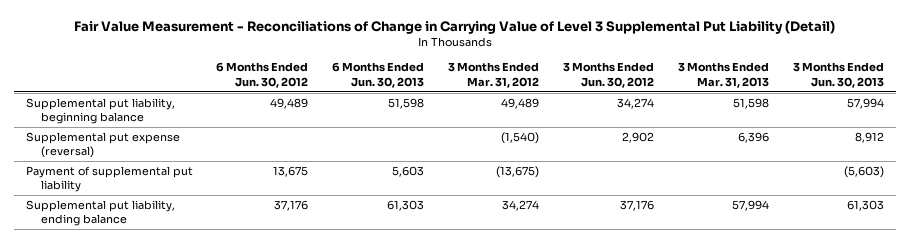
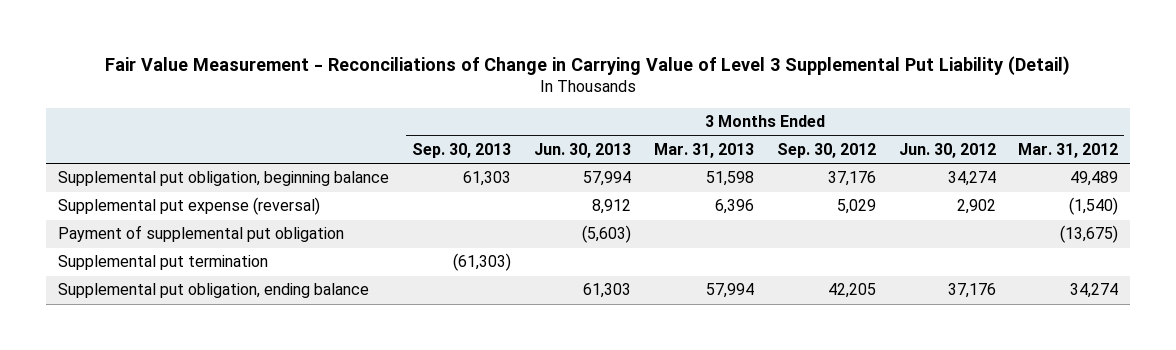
- | 6 Months Ended Jun. 30, 2012 | 6 Months Ended Jun. 30, 2013 | 3 Months Ended Mar. 31, 2012 | 3 Months Ended Jun. 30, 2012 | 3 Months Ended Mar. 31, 2013 | 3 Months Ended Jun. 30, 2013
+ | 3 Months Ended Sep. 30, 2013 | 3 Months Ended Jun. 30, 2013 | 3 Months Ended Mar. 31, 2013 | 3 Months Ended Sep. 30, 2012 | 3 Months Ended Jun. 30, 2012 | 3 Months Ended Mar. 31, 2012
- Supplemental put liability, beginning balance | 49,489 | 51,598 | 49,489 | 34,274 | 51,598 | 57,994
+ Supplemental put obligation, beginning balance | 61,303 | 57,994 | 51,598 | 37,176 | 34,274 | 49,489
- Payment of supplemental put liability | 13,675 | 5,603 | (13,675) | | | (5,603)
- Supplemental put liability, ending balance | 37,176 | 61,303 | 34,274 | 37,176 | 57,994 | 61,303
+ Payment of supplemental put obligation | | (5,603) | | | | (13,675)
+ Supplemental put termination | (61,303) | | | | |
+ Supplemental put obligation, ending balance | | 61,303 | 57,994 | 42,205 | 37,176 | 34,274

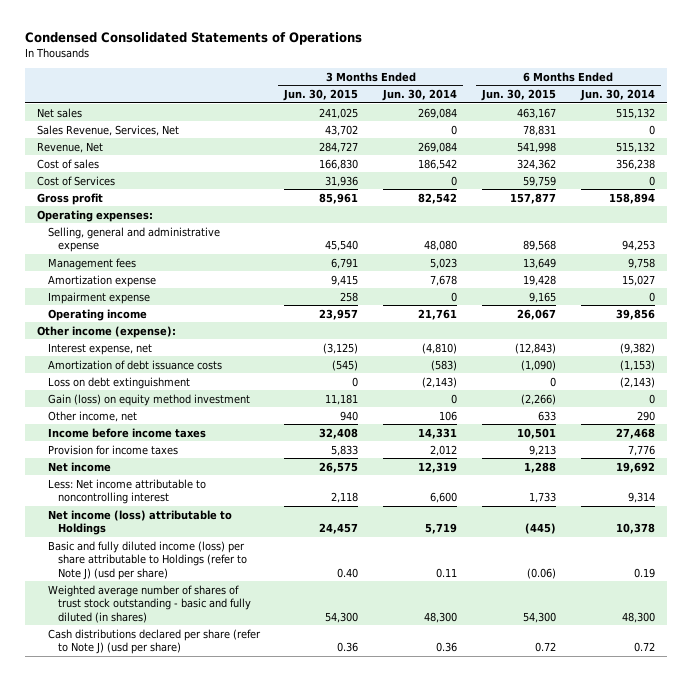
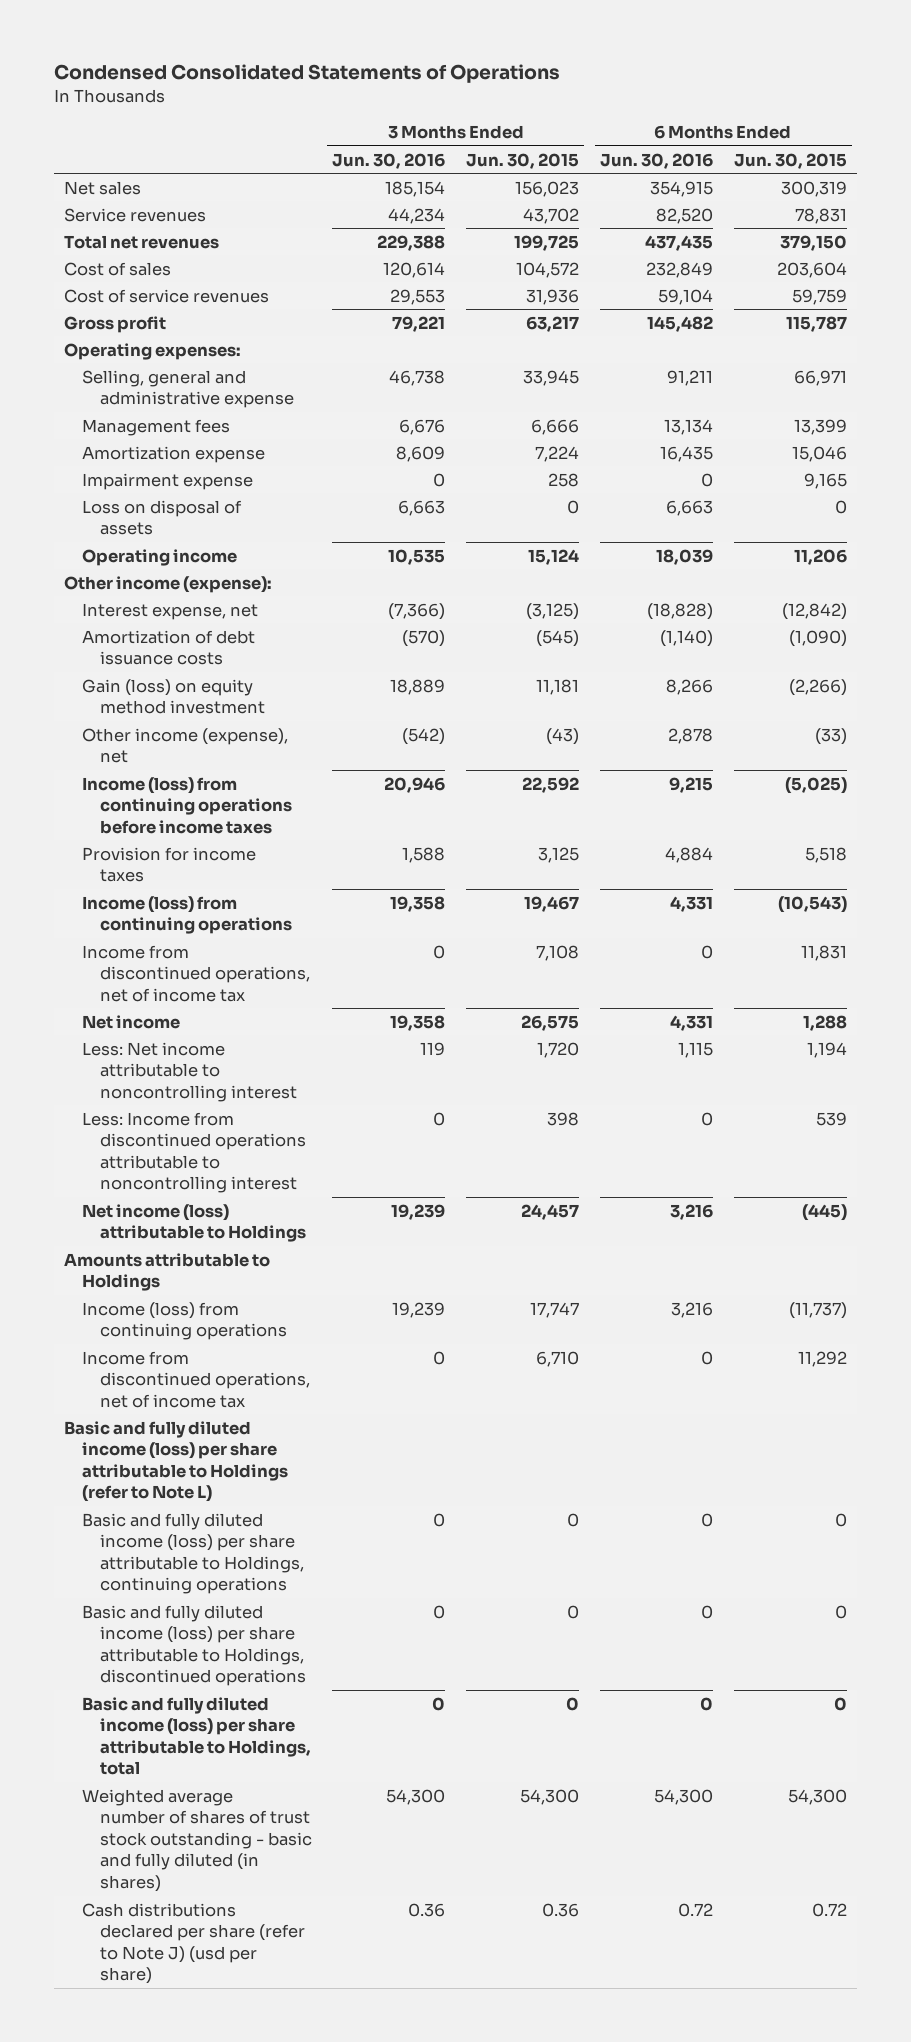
- | 3 Months Ended Jun. 30, 2015 | 3 Months Ended Jun. 30, 2014 | 6 Months Ended Jun. 30, 2015 | 6 Months Ended Jun. 30, 2014
+ | 3 Months Ended Jun. 30, 2016 | 3 Months Ended Jun. 30, 2015 | 6 Months Ended Jun. 30, 2016 | 6 Months Ended Jun. 30, 2015
- Net sales | 241,025 | 269,084 | 463,167 | 515,132
- Sales Revenue, Services, Net | 43,702 | 0 | 78,831 | 0
- Revenue, Net | 284,727 | 269,084 | 541,998 | 515,132
- Cost of sales | 166,830 | 186,542 | 324,362 | 356,238
- Cost of Services | 31,936 | 0 | 59,759 | 0
- Gross profit | 85,961 | 82,542 | 157,877 | 158,894
+ Net sales | 185,154 | 156,023 | 354,915 | 300,319
+ Service revenues | 44,234 | 43,702 | 82,520 | 78,831
+ Total net revenues | 229,388 | 199,725 | 437,435 | 379,150
+ Cost of sales | 120,614 | 104,572 | 232,849 | 203,604
+ Cost of service revenues | 29,553 | 31,936 | 59,104 | 59,759
+ Gross profit | 79,221 | 63,217 | 145,482 | 115,787
- Selling, general and administrative expense | 45,540 | 48,080 | 89,568 | 94,253
- Management fees | 6,791 | 5,023 | 13,649 | 9,758
- Amortization expense | 9,415 | 7,678 | 19,428 | 15,027
+ Selling, general and administrative expense | 46,738 | 33,945 | 91,211 | 66,971
+ Management fees | 6,676 | 6,666 | 13,134 | 13,399
+ Amortization expense | 8,609 | 7,224 | 16,435 | 15,046
- Operating income | 23,957 | 21,761 | 26,067 | 39,856
+ Loss on disposal of assets | 6,663 | 0 | 6,663 | 0
+ Operating income | 10,535 | 15,124 | 18,039 | 11,206
- Interest expense, net | (3,125) | (4,810) | (12,843) | (9,382)
+ Interest expense, net | (7,366) | (3,125) | (18,828) | (12,842)
- Loss on debt extinguishment | 0 | (2,143) | 0 | (2,143)
- Other income, net | 940 | 106 | 633 | 290
- Income before income taxes | 32,408 | 14,331 | 10,501 | 27,468
- Provision for income taxes | 5,833 | 2,012 | 9,213 | 7,776
+ Other income (expense), net | (542) | (43) | 2,878 | (33)
+ Income (loss) from continuing operations before income taxes | 20,946 | 22,592 | 9,215 | (5,025)
+ Provision for income taxes | 1,588 | 3,125 | 4,884 | 5,518
+ Income (loss) from continuing operations | 19,358 | 19,467 | 4,331 | (10,543)
+ Income from discontinued operations, net of income tax | 0 | 7,108 | 0 | 11,831
- Less: Net income attributable to noncontrolling interest | 2,118 | 6,600 | 1,733 | 9,314
+ Less: Net income attributable to noncontrolling interest | 119 | 1,720 | 1,115 | 1,194
+ Less: Income from discontinued operations attributable to noncontrolling interest | 0 | 398 | 0 | 539
- Basic and fully diluted income (loss) per share attributable to Holdings (refer to Note J) (usd per share) | 0.40 | 0.11 | (0.06) | 0.19
+ Amounts attributable to Holdings
+ Income (loss) from continuing operations | 19,239 | 17,747 | 3,216 | (11,737)
+ Income from discontinued operations, net of income tax | 0 | 6,710 | 0 | 11,292
+ Basic and fully diluted income (loss) per share attributable to Holdings (refer to Note L)
+ Basic and fully diluted income (loss) per share attributable to Holdings, continuing operations | 0 | 0 | 0 | 0
+ Basic and fully diluted income (loss) per share attributable to Holdings, discontinued operations | 0 | 0 | 0 | 0
+ Basic and fully diluted income (loss) per share attributable to Holdings, total | 0 | 0 | 0 | 0

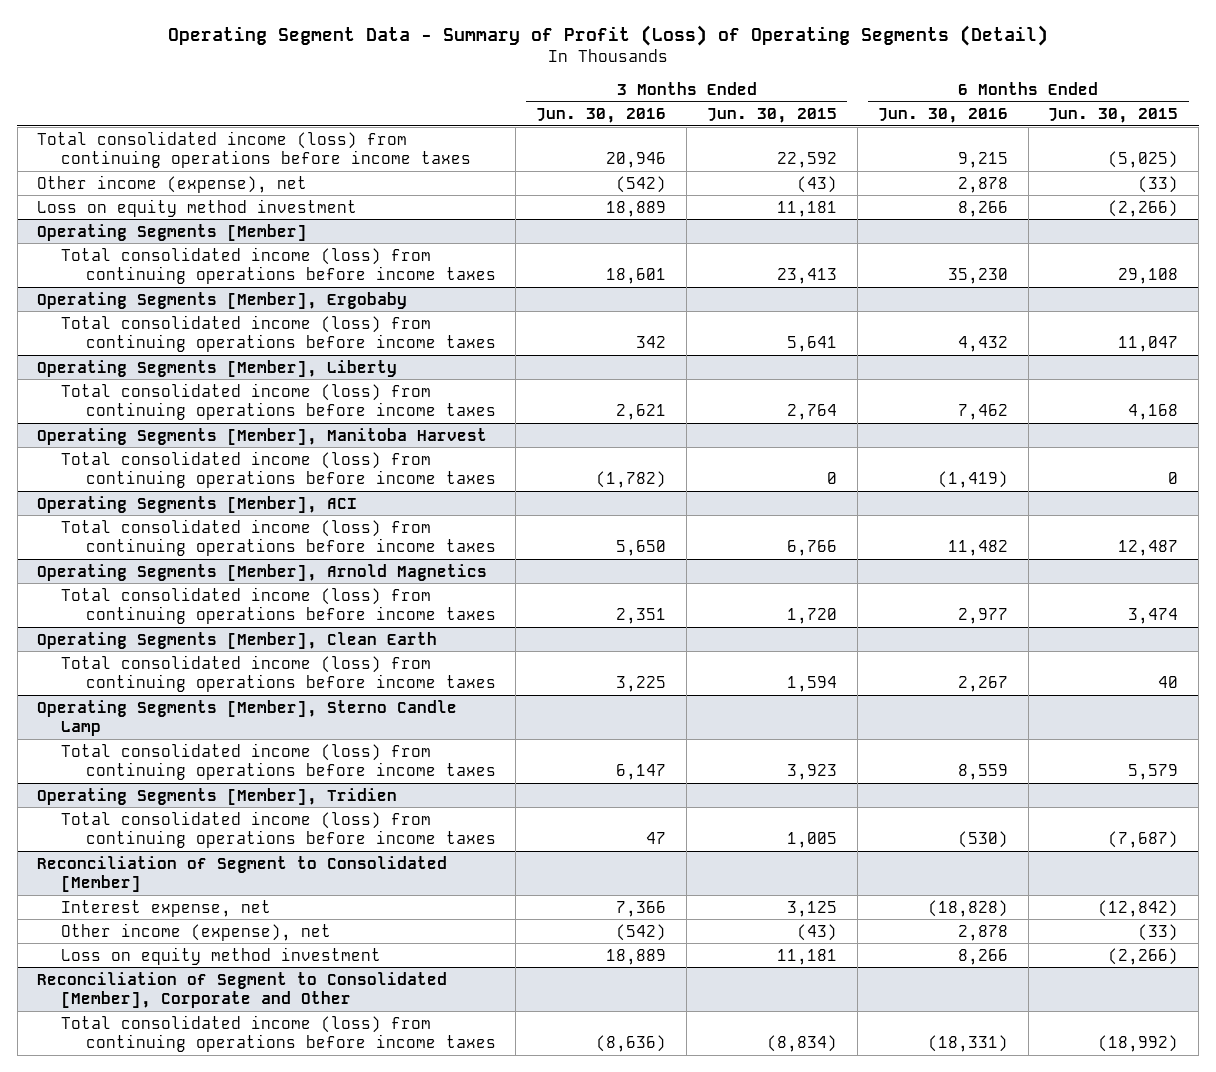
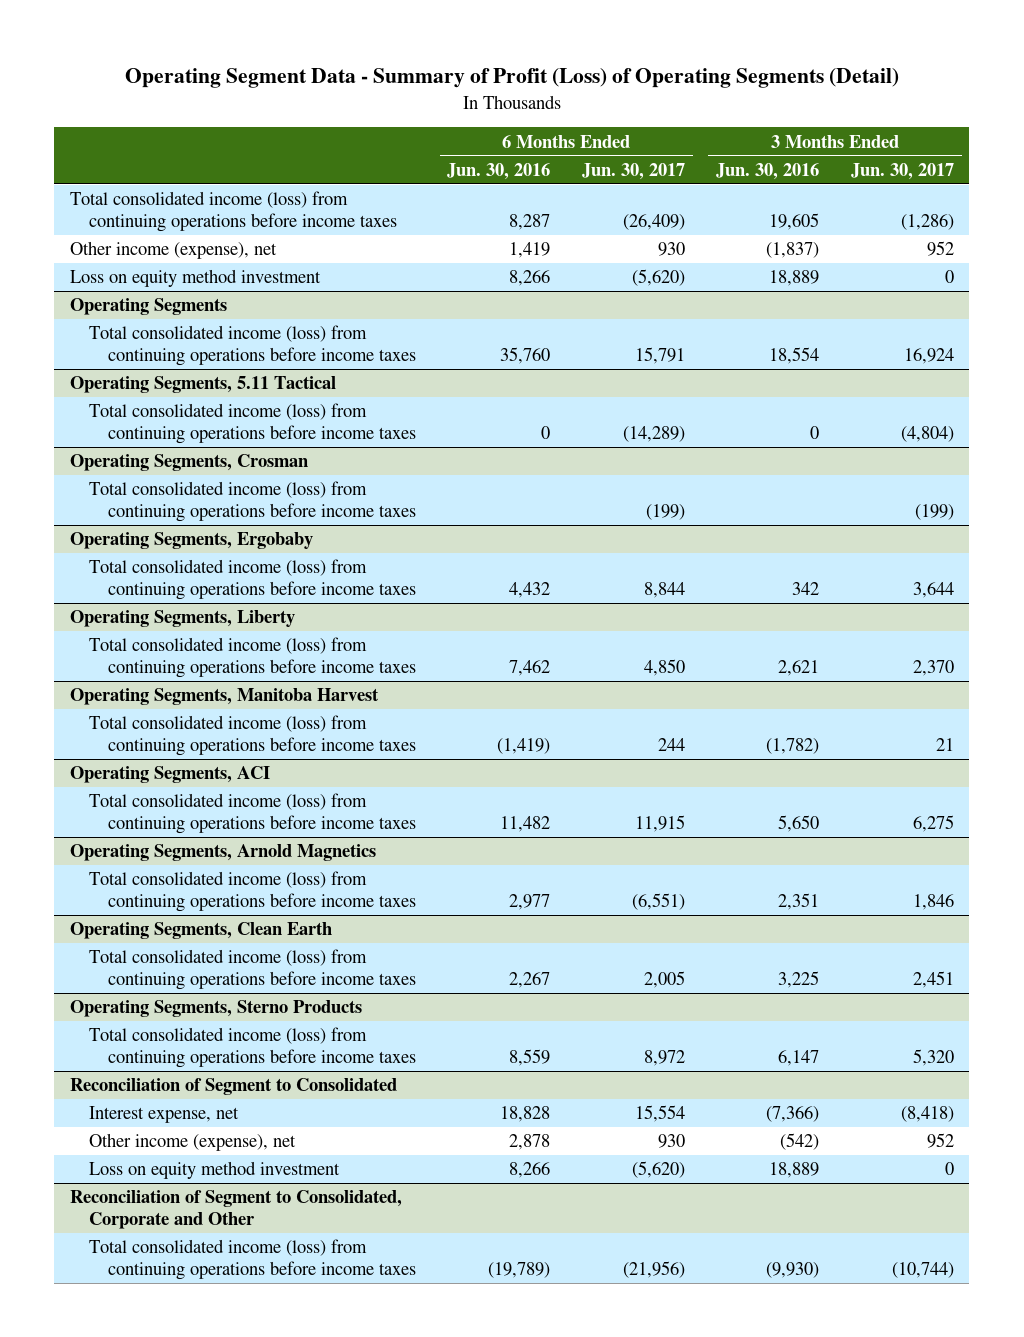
- | 3 Months Ended Jun. 30, 2016 | 3 Months Ended Jun. 30, 2015 | 6 Months Ended Jun. 30, 2016 | 6 Months Ended Jun. 30, 2015
+ | 6 Months Ended Jun. 30, 2016 | 6 Months Ended Jun. 30, 2017 | 3 Months Ended Jun. 30, 2016 | 3 Months Ended Jun. 30, 2017
- Total consolidated income (loss) from continuing operations before income taxes | 20,946 | 22,592 | 9,215 | (5,025)
- Other income (expense), net | (542) | (43) | 2,878 | (33)
+ Total consolidated income (loss) from continuing operations before income taxes | 8,287 | (26,409) | 19,605 | (1,286)
+ Other income (expense), net | 1,419 | 930 | (1,837) | 952
- Operating Segments [Member]
- Total consolidated income (loss) from continuing operations before income taxes | 18,601 | 23,413 | 35,230 | 29,108
- Operating Segments [Member], Ergobaby
+ Operating Segments
+ Total consolidated income (loss) from continuing operations before income taxes | 35,760 | 15,791 | 18,554 | 16,924
+ Operating Segments, 5.11 Tactical
+ Total consolidated income (loss) from continuing operations before income taxes | 0 | (14,289) | 0 | (4,804)
+ Operating Segments, Crosman
+ Total consolidated income (loss) from continuing operations before income taxes | | (199) | | (199)
+ Operating Segments, Ergobaby
- Operating Segments [Member], Liberty
+ Operating Segments, Liberty
- Operating Segments [Member], Manitoba Harvest
+ Operating Segments, Manitoba Harvest
- Operating Segments [Member], ACI
+ Operating Segments, ACI
- Operating Segments [Member], Arnold Magnetics
+ Operating Segments, Arnold Magnetics
- Operating Segments [Member], Clean Earth
+ Operating Segments, Clean Earth
- Operating Segments [Member], Sterno Candle Lamp
+ Operating Segments, Sterno Products
- Operating Segments [Member], Tridien
- Total consolidated income (loss) from continuing operations before income taxes | 47 | 1,005 | (530) | (7,687)
- Reconciliation of Segment to Consolidated [Member]
- Interest expense, net | 7,366 | 3,125 | (18,828) | (12,842)
+ Reconciliation of Segment to Consolidated
+ Interest expense, net | 18,828 | 15,554 | (7,366) | (8,418)
- Reconciliation of Segment to Consolidated [Member], Corporate and Other
- Total consolidated income (loss) from continuing operations before income taxes | (8,636) | (8,834) | (18,331) | (18,992)
+ Reconciliation of Segment to Consolidated, Corporate and Other
+ Total consolidated income (loss) from continuing operations before income taxes | (19,789) | (21,956) | (9,930) | (10,744)

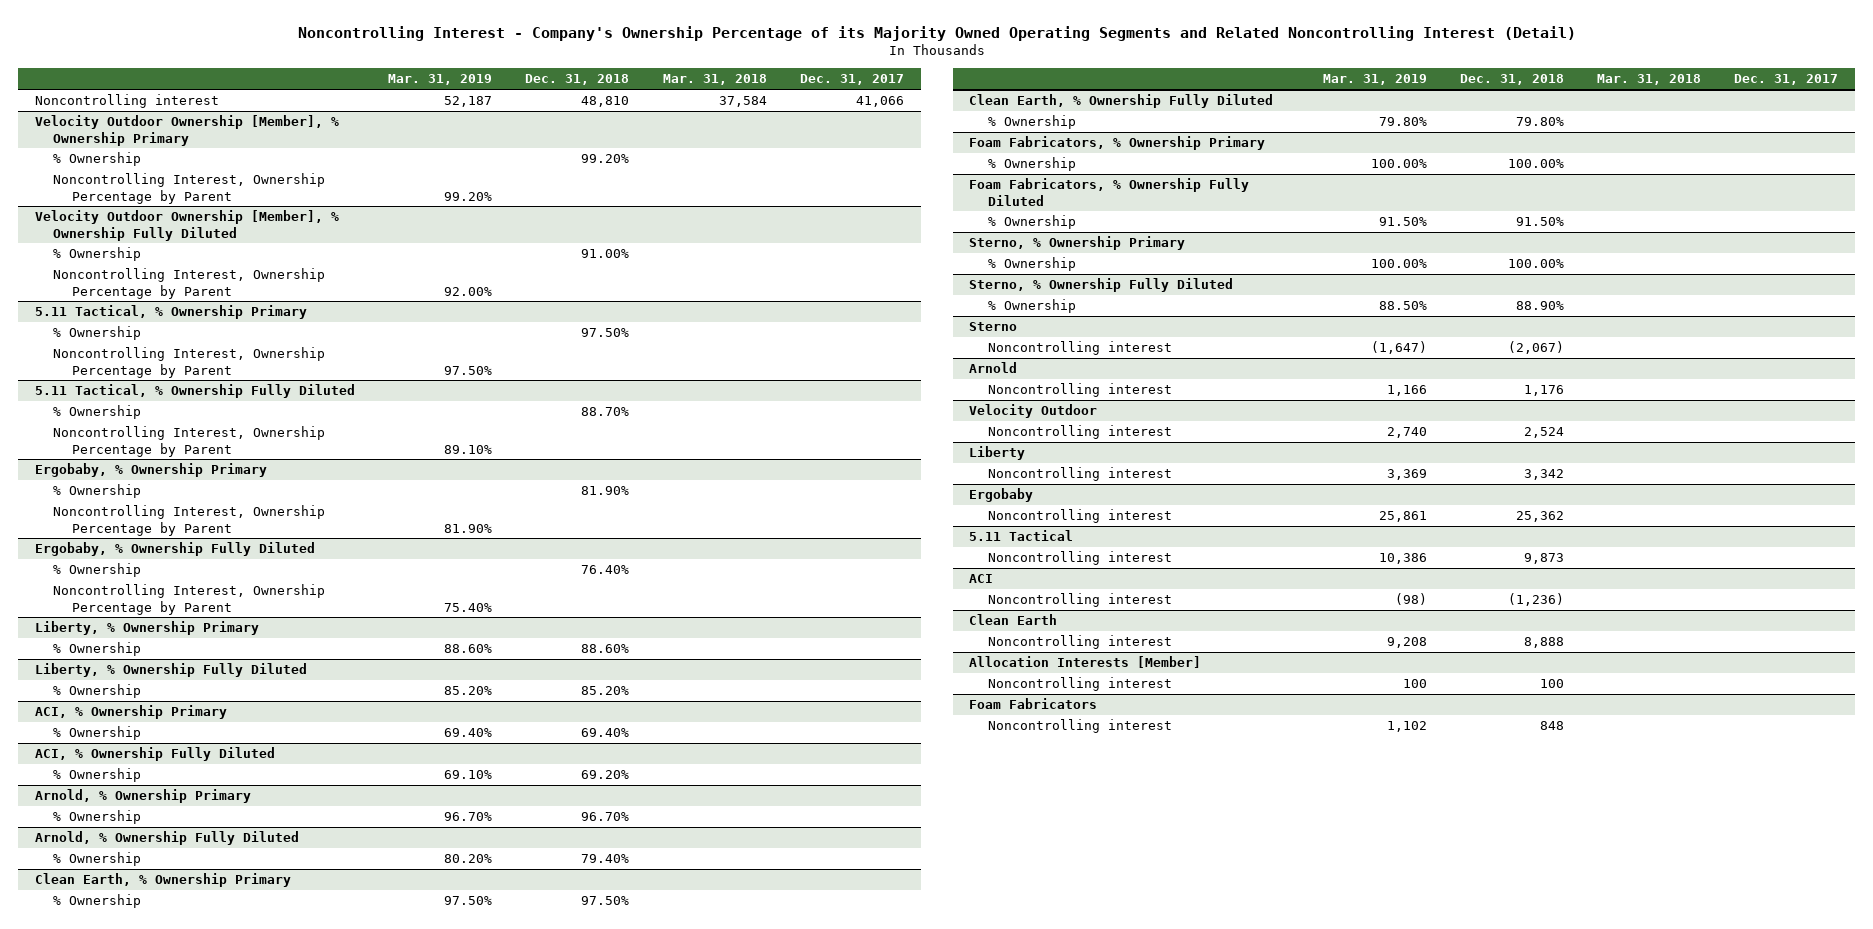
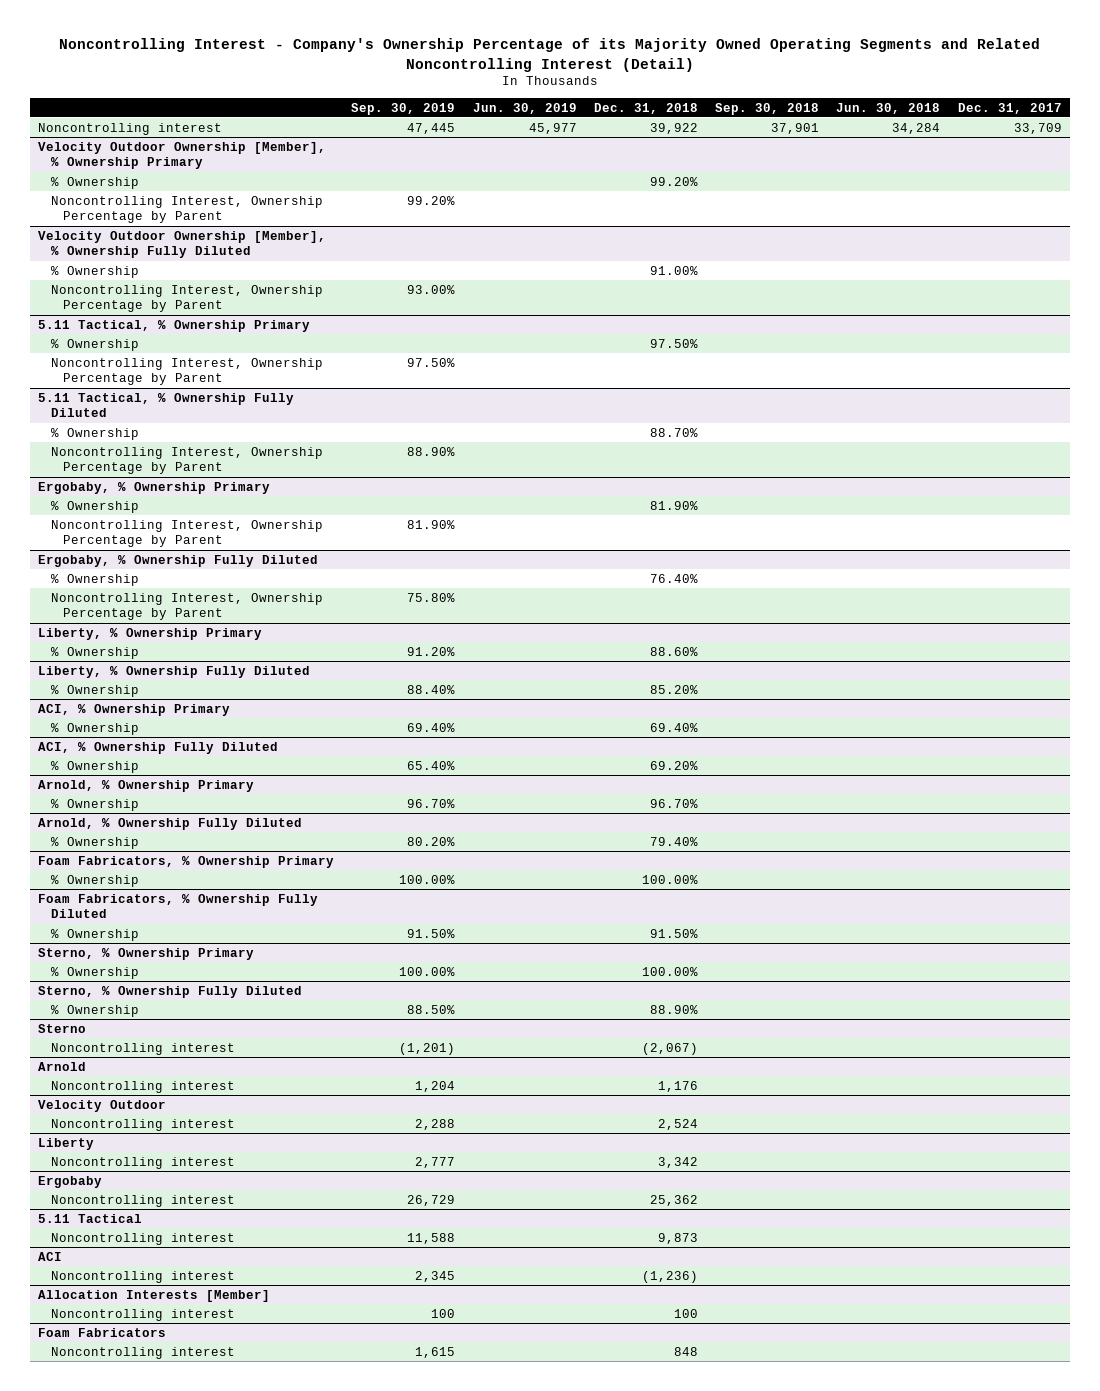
- | Mar. 31, 2019 | Dec. 31, 2018 | Mar. 31, 2018 | Dec. 31, 2017
+ | Sep. 30, 2019 | Jun. 30, 2019 | Dec. 31, 2018 | Sep. 30, 2018 | Jun. 30, 2018 | Dec. 31, 2017
- Noncontrolling interest | 52,187 | 48,810 | 37,584 | 41,066
+ Noncontrolling interest | 47,445 | 45,977 | 39,922 | 37,901 | 34,284 | 33,709
- Clean Earth, % Ownership Primary
- % Ownership | 97.50% | 97.50% | |
- Clean Earth, % Ownership Fully Diluted
- % Ownership | 79.80% | 79.80% | |
- Clean Earth
- Noncontrolling interest | 9,208 | 8,888 | |

